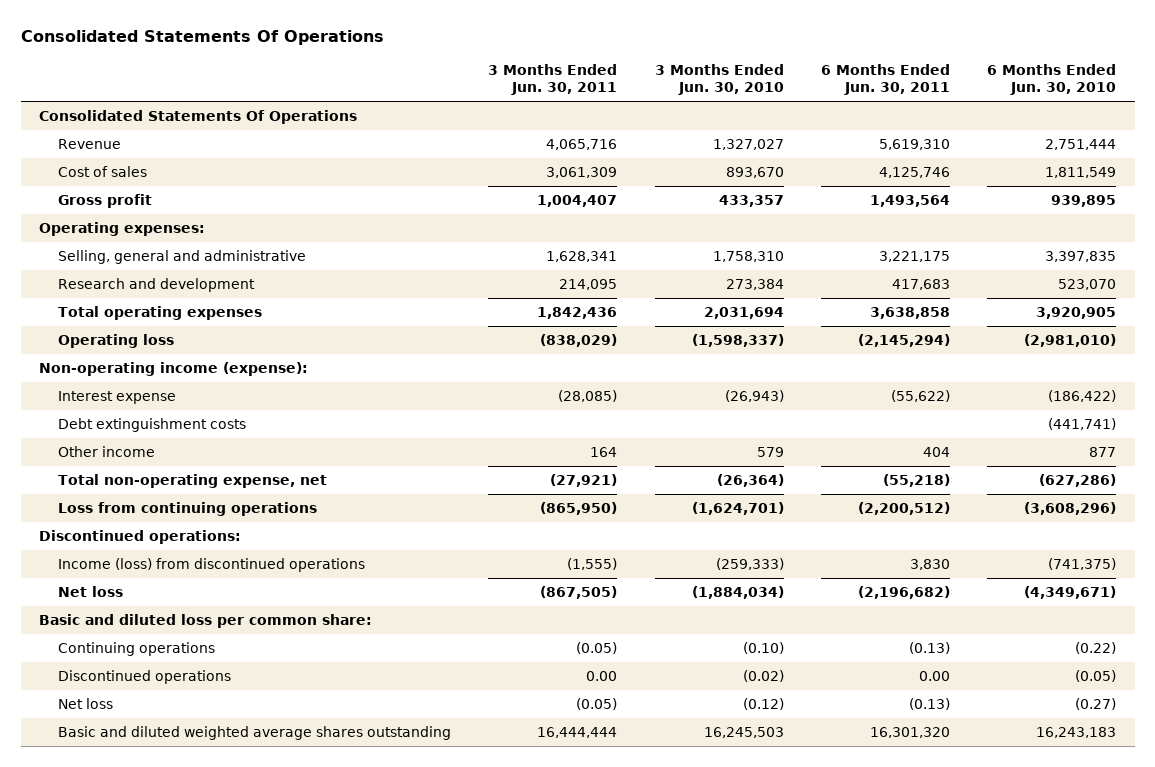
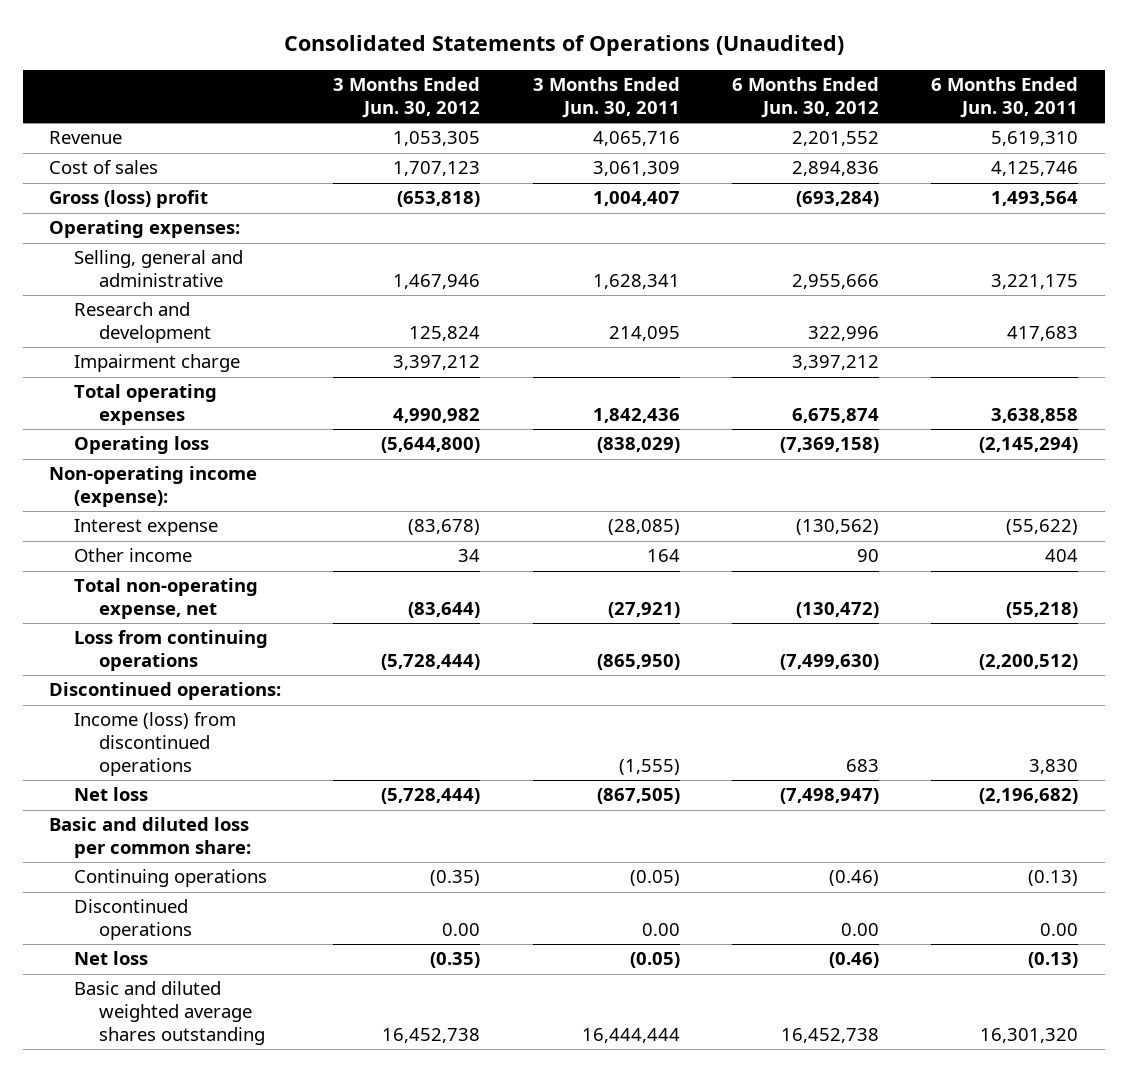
- Consolidated Statements Of Operations
+ Consolidated Statements of Operations (Unaudited)
- | 3 Months Ended Jun. 30, 2011 | 3 Months Ended Jun. 30, 2010 | 6 Months Ended Jun. 30, 2011 | 6 Months Ended Jun. 30, 2010
+ | 3 Months Ended Jun. 30, 2012 | 3 Months Ended Jun. 30, 2011 | 6 Months Ended Jun. 30, 2012 | 6 Months Ended Jun. 30, 2011
- Consolidated Statements Of Operations
- Gross profit | 1,004,407 | 433,357 | 1,493,564 | 939,895
+ Gross (loss) profit | (653,818) | 1,004,407 | (693,284) | 1,493,564
+ Impairment charge | 3,397,212 | | 3,397,212 |
- Debt extinguishment costs | | | | (441,741)

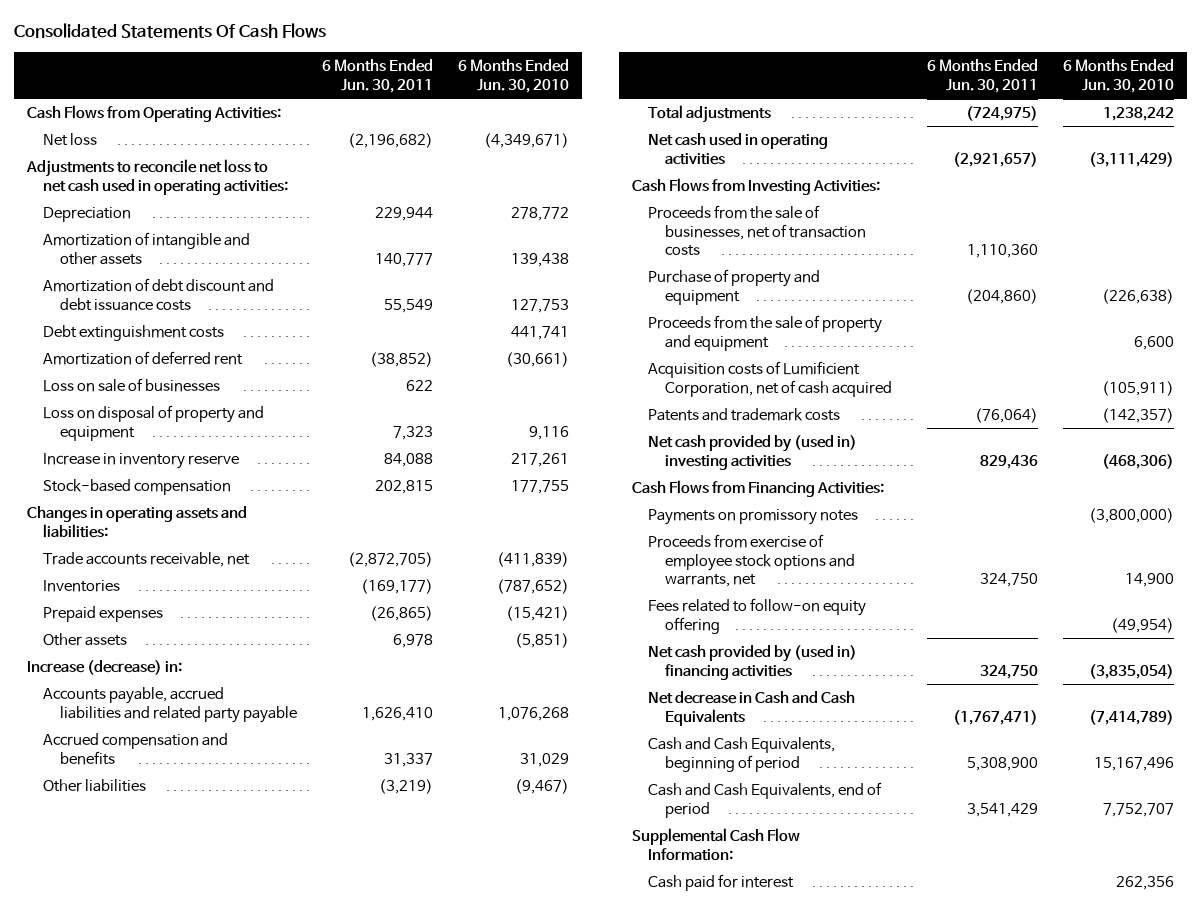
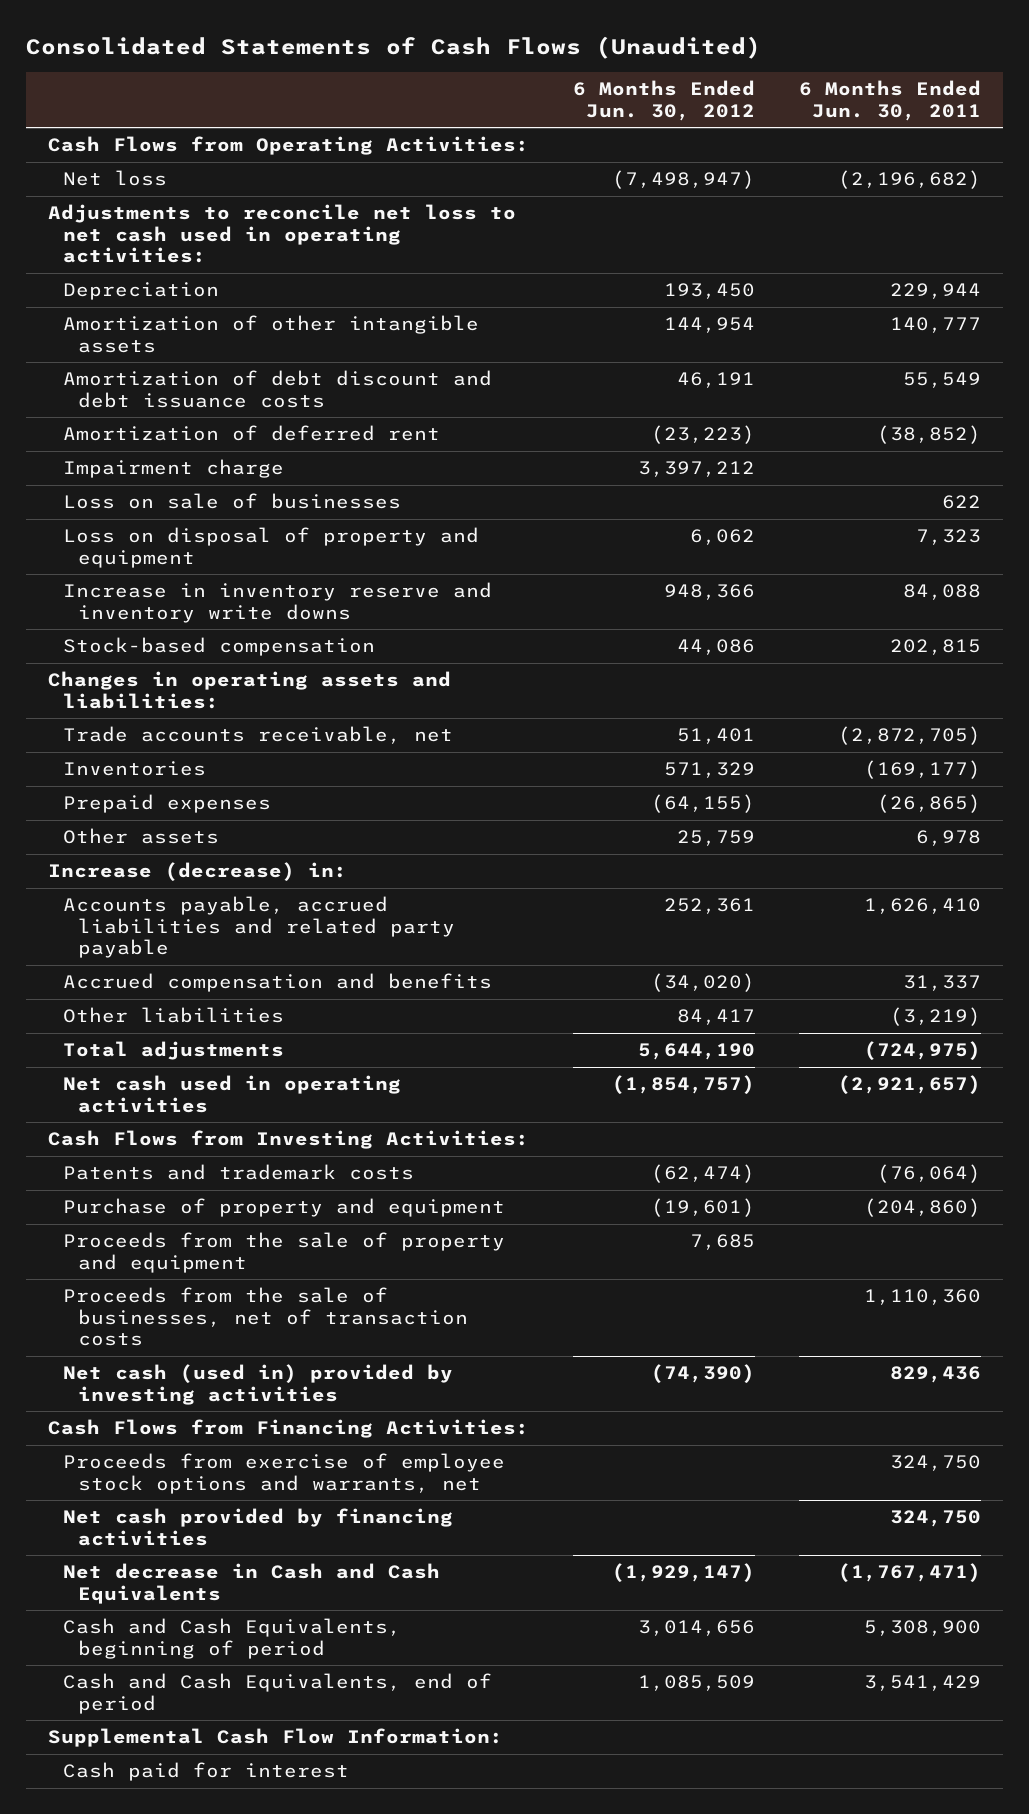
- Consolidated Statements Of Cash Flows
+ Consolidated Statements of Cash Flows (Unaudited)
- | 6 Months Ended Jun. 30, 2011 | 6 Months Ended Jun. 30, 2010
+ | 6 Months Ended Jun. 30, 2012 | 6 Months Ended Jun. 30, 2011
- Amortization of intangible and other assets | 140,777 | 139,438
+ Amortization of other intangible assets | 144,954 | 140,777
- Debt extinguishment costs | | 441,741
+ Impairment charge | 3,397,212 |
- Increase in inventory reserve | 84,088 | 217,261
+ Increase in inventory reserve and inventory write downs | 948,366 | 84,088
moved up: Patents and trademark costs | (62,474) | (76,064)
- Acquisition costs of Lumificient Corporation, net of cash acquired | | (105,911)
- Net cash provided by (used in) investing activities | 829,436 | (468,306)
moved down: Proceeds from the sale of businesses, net of transaction costs | | 1,110,360
+ Net cash (used in) provided by investing activities | (74,390) | 829,436
- Payments on promissory notes | | (3,800,000)
- Fees related to follow-on equity offering | | (49,954)
- Net cash provided by (used in) financing activities | 324,750 | (3,835,054)
+ Net cash provided by financing activities | | 324,750

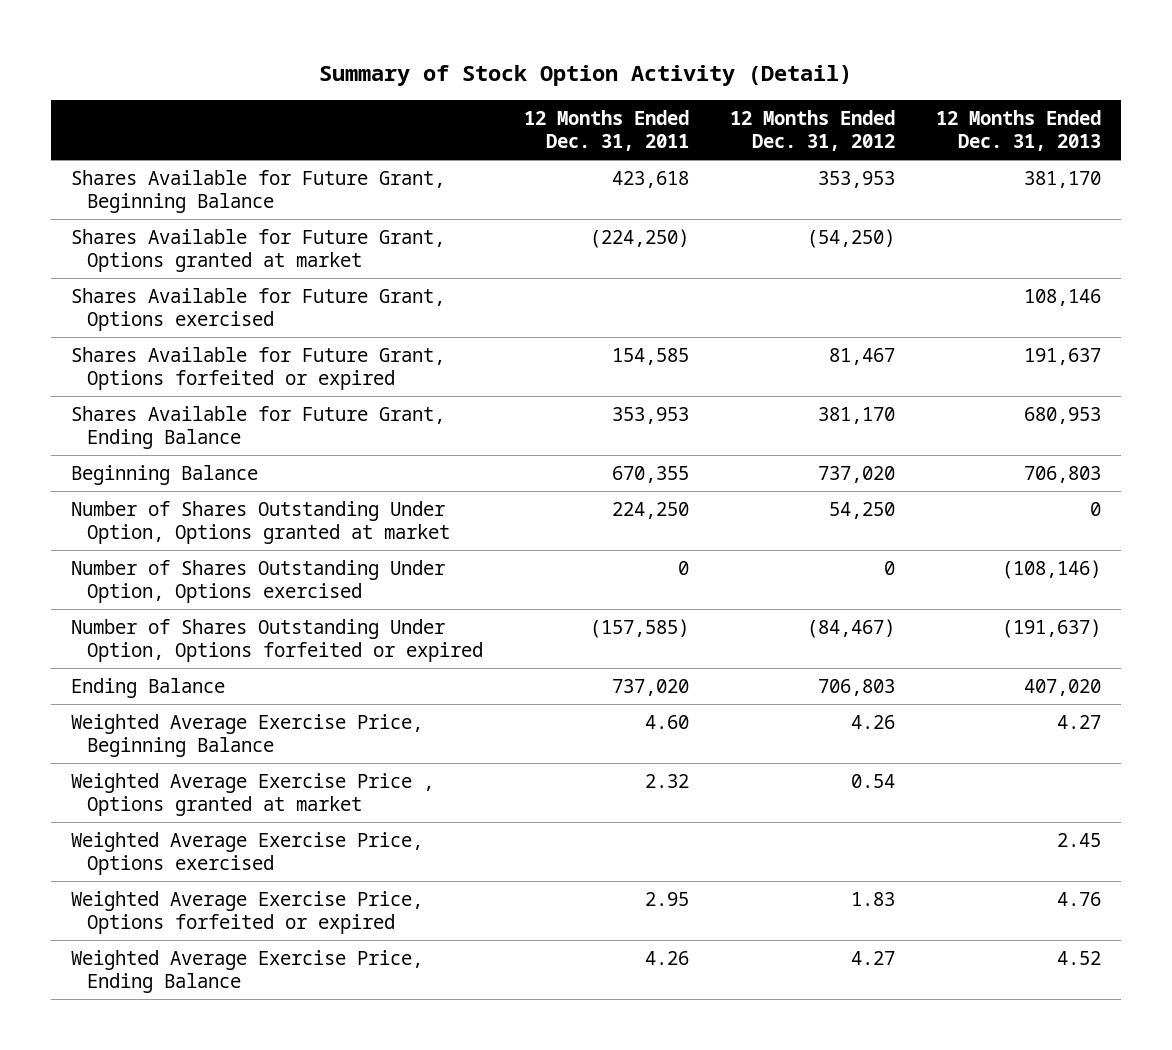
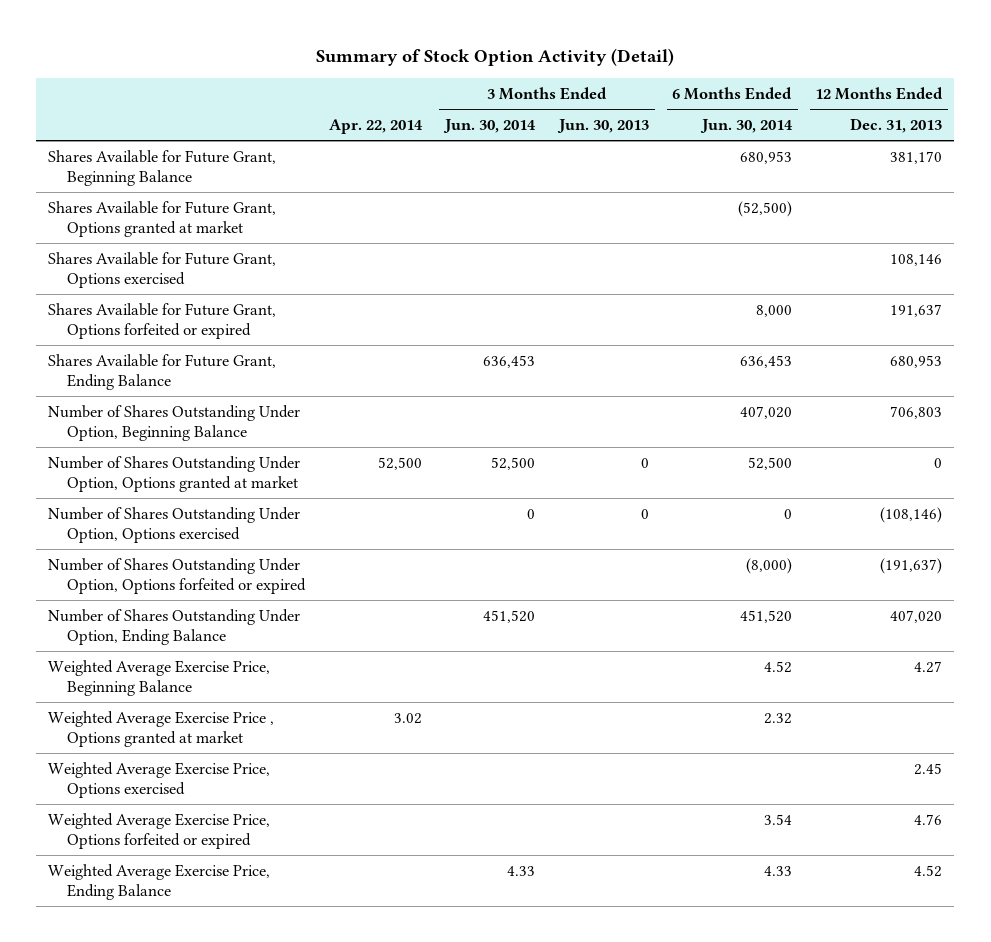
- | 12 Months Ended Dec. 31, 2011 | 12 Months Ended Dec. 31, 2012 | 12 Months Ended Dec. 31, 2013
+ | Apr. 22, 2014 | 3 Months Ended Jun. 30, 2014 | 3 Months Ended Jun. 30, 2013 | 6 Months Ended Jun. 30, 2014 | 12 Months Ended Dec. 31, 2013
- Beginning Balance | 670,355 | 737,020 | 706,803
+ Number of Shares Outstanding Under Option, Beginning Balance | | | | 407,020 | 706,803
- Ending Balance | 737,020 | 706,803 | 407,020
+ Number of Shares Outstanding Under Option, Ending Balance | | 451,520 | | 451,520 | 407,020

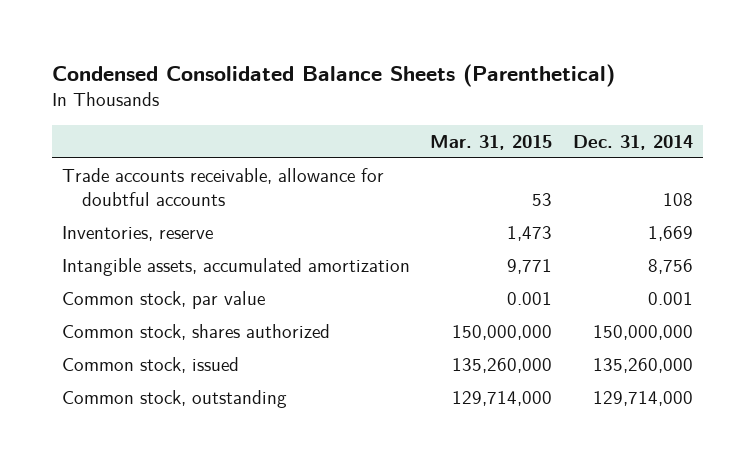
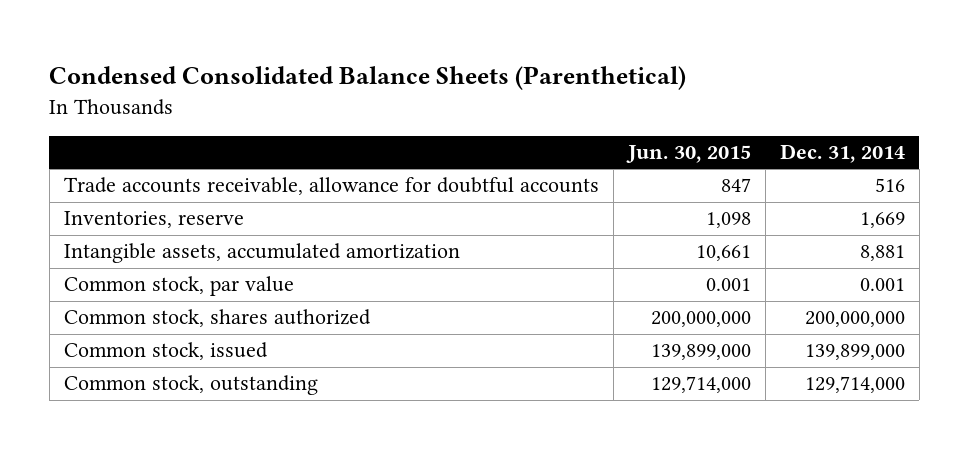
- | Mar. 31, 2015 | Dec. 31, 2014
+ | Jun. 30, 2015 | Dec. 31, 2014
- Trade accounts receivable, allowance for doubtful accounts | 53 | 108
+ Trade accounts receivable, allowance for doubtful accounts | 847 | 516
- Intangible assets, accumulated amortization | 9,771 | 8,756
+ Intangible assets, accumulated amortization | 10,661 | 8,881
- Common stock, shares authorized | 150,000,000 | 150,000,000
- Common stock, issued | 135,260,000 | 135,260,000
+ Common stock, shares authorized | 200,000,000 | 200,000,000
+ Common stock, issued | 139,899,000 | 139,899,000

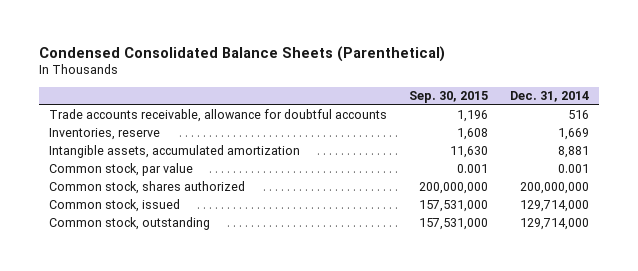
- | Jun. 30, 2015 | Dec. 31, 2014
+ | Sep. 30, 2015 | Dec. 31, 2014
- Common stock, issued | 139,899,000 | 139,899,000
+ Common stock, issued | 157,531,000 | 129,714,000

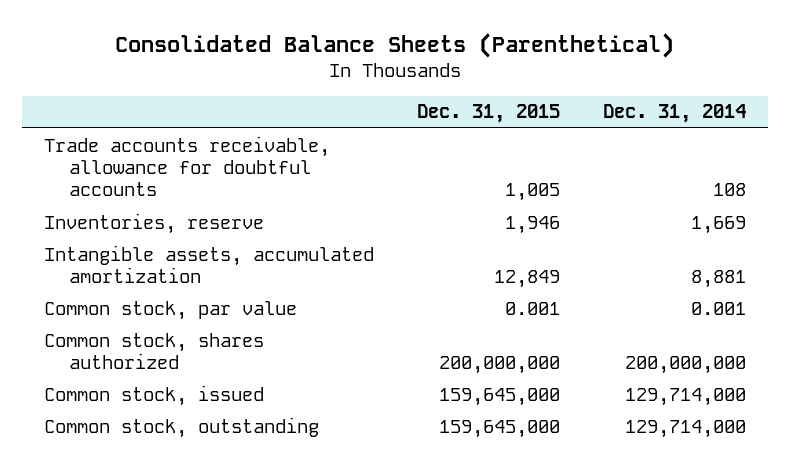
- Condensed Consolidated Balance Sheets (Parenthetical)
+ Consolidated Balance Sheets (Parenthetical)
- | Sep. 30, 2015 | Dec. 31, 2014
+ | Dec. 31, 2015 | Dec. 31, 2014
- Trade accounts receivable, allowance for doubtful accounts | 1,196 | 516
+ Trade accounts receivable, allowance for doubtful accounts | 1,005 | 108

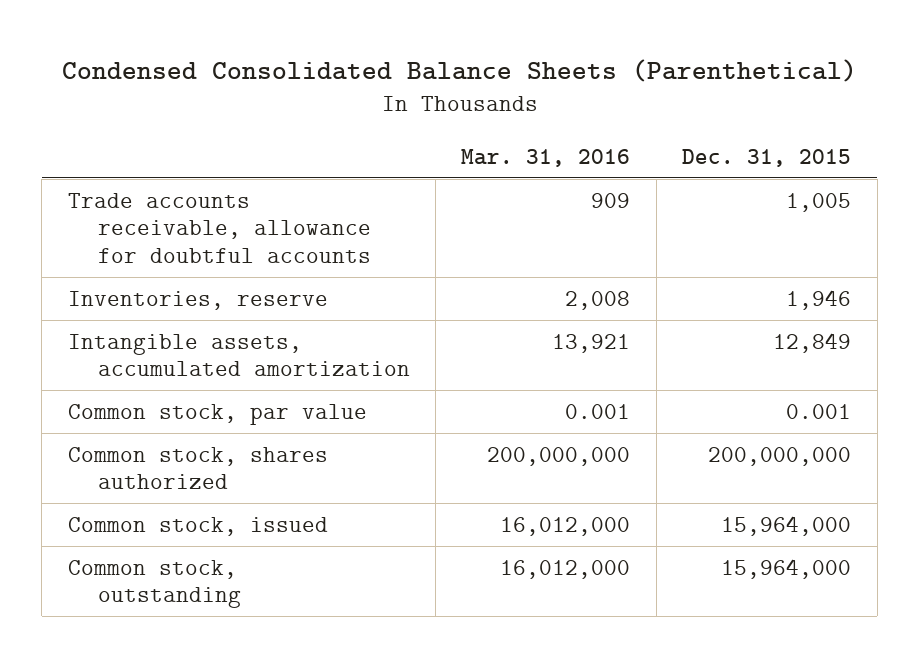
- Consolidated Balance Sheets (Parenthetical)
+ Condensed Consolidated Balance Sheets (Parenthetical)
- | Dec. 31, 2015 | Dec. 31, 2014
+ | Mar. 31, 2016 | Dec. 31, 2015
- Common stock, issued | 159,645,000 | 129,714,000
- Common stock, outstanding | 159,645,000 | 129,714,000
+ Common stock, issued | 16,012,000 | 15,964,000
+ Common stock, outstanding | 16,012,000 | 15,964,000

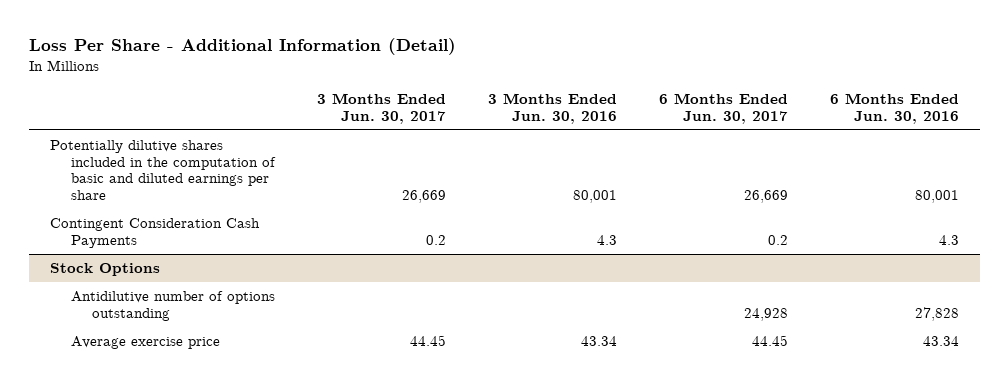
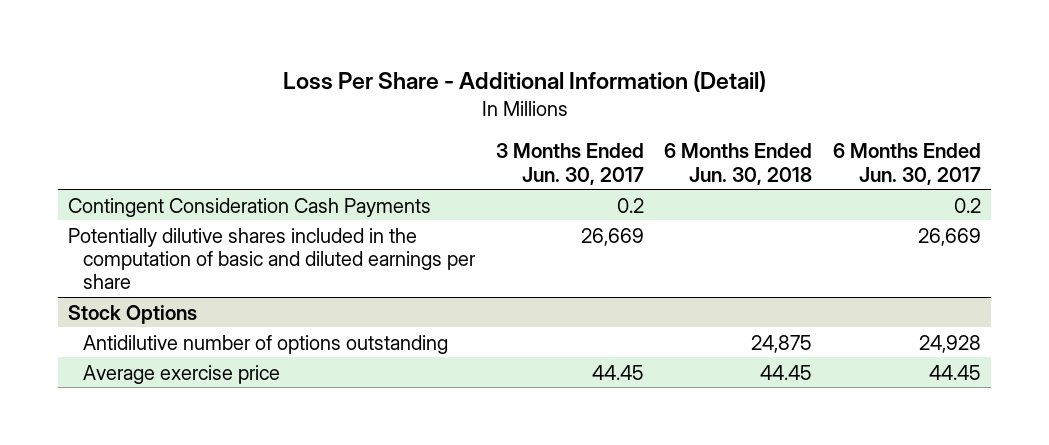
- | 3 Months Ended Jun. 30, 2017 | 3 Months Ended Jun. 30, 2016 | 6 Months Ended Jun. 30, 2017 | 6 Months Ended Jun. 30, 2016
+ | 3 Months Ended Jun. 30, 2017 | 6 Months Ended Jun. 30, 2018 | 6 Months Ended Jun. 30, 2017
moved down: Potentially dilutive shares included in the computation of basic and diluted earnings per share | 26,669 | | 26,669

